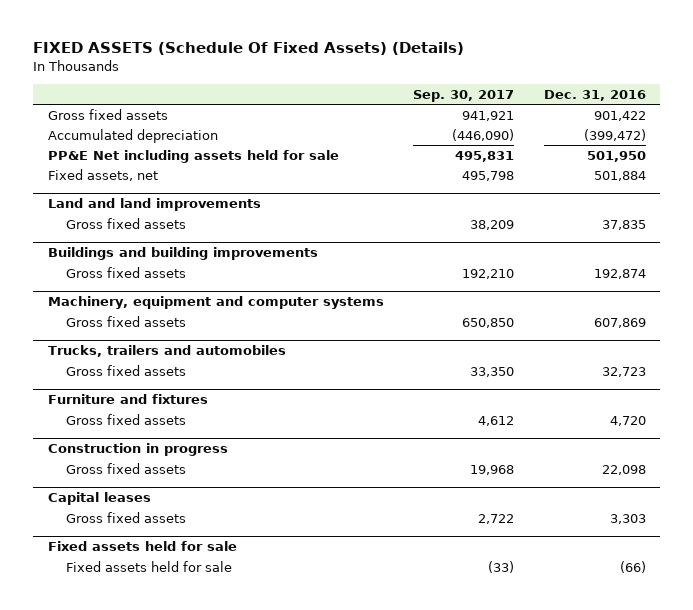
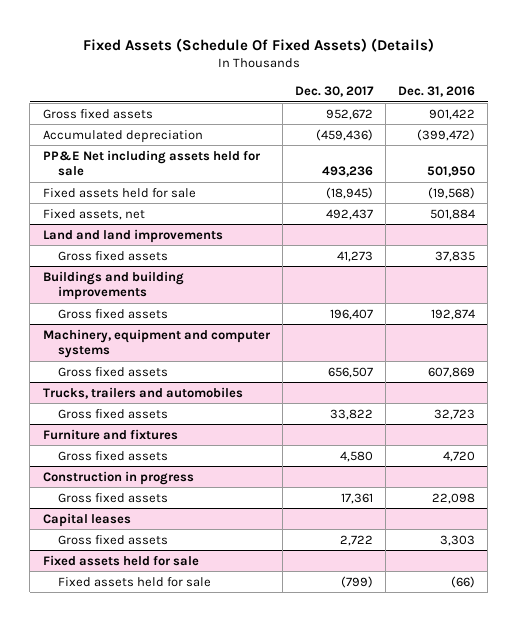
- FIXED ASSETS (Schedule Of Fixed Assets) (Details)
+ Fixed Assets (Schedule Of Fixed Assets) (Details)
- | Sep. 30, 2017 | Dec. 31, 2016
+ | Dec. 30, 2017 | Dec. 31, 2016
+ Fixed assets held for sale | (18,945) | (19,568)

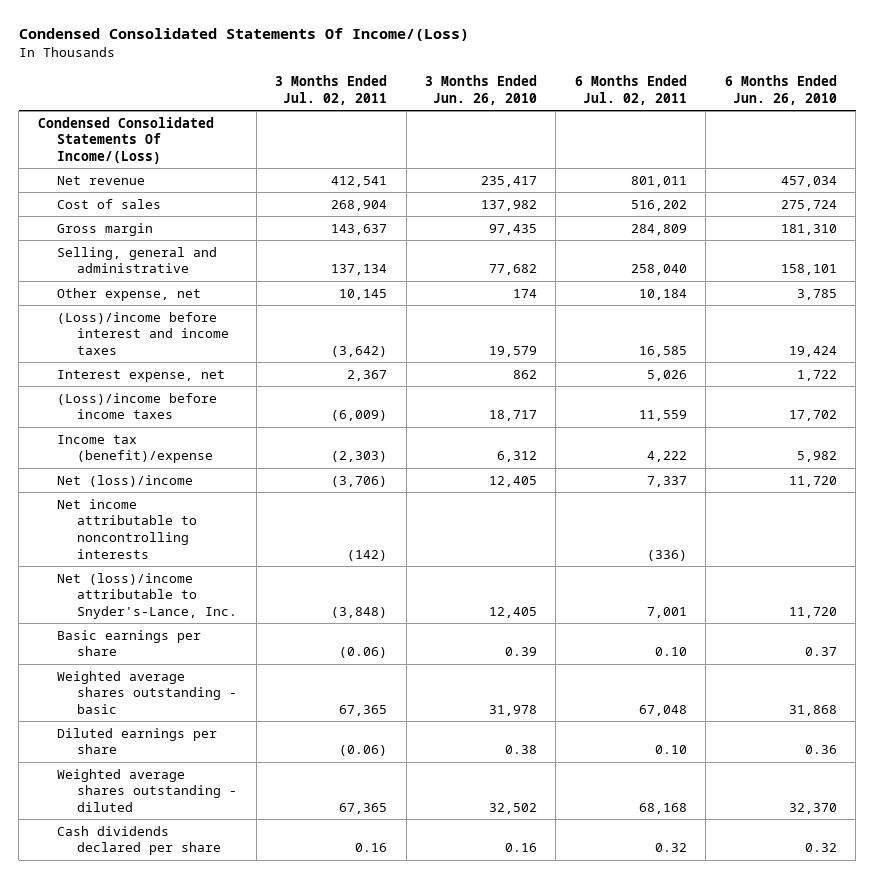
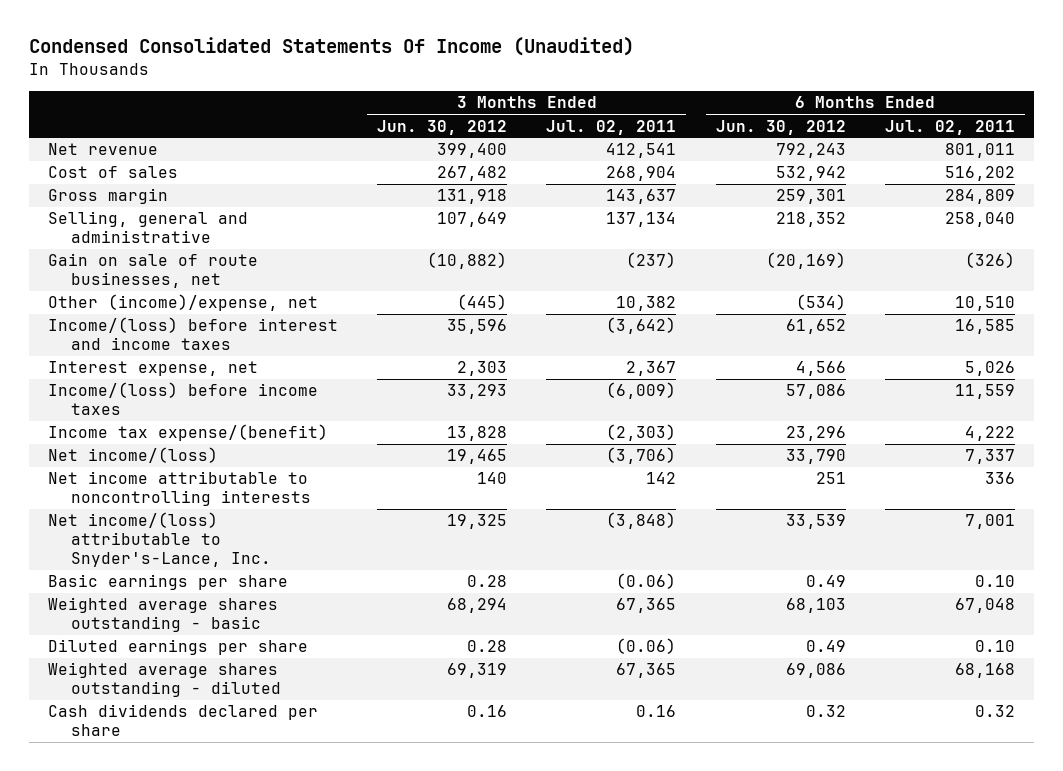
- Condensed Consolidated Statements Of Income/(Loss)
+ Condensed Consolidated Statements Of Income (Unaudited)
- | 3 Months Ended Jul. 02, 2011 | 3 Months Ended Jun. 26, 2010 | 6 Months Ended Jul. 02, 2011 | 6 Months Ended Jun. 26, 2010
+ | 3 Months Ended Jun. 30, 2012 | 3 Months Ended Jul. 02, 2011 | 6 Months Ended Jun. 30, 2012 | 6 Months Ended Jul. 02, 2011
- Condensed Consolidated Statements Of Income/(Loss)
- Other expense, net | 10,145 | 174 | 10,184 | 3,785
- (Loss)/income before interest and income taxes | (3,642) | 19,579 | 16,585 | 19,424
+ Gain on sale of route businesses, net | (10,882) | (237) | (20,169) | (326)
+ Other (income)/expense, net | (445) | 10,382 | (534) | 10,510
+ Income/(loss) before interest and income taxes | 35,596 | (3,642) | 61,652 | 16,585
- (Loss)/income before income taxes | (6,009) | 18,717 | 11,559 | 17,702
- Income tax (benefit)/expense | (2,303) | 6,312 | 4,222 | 5,982
- Net (loss)/income | (3,706) | 12,405 | 7,337 | 11,720
- Net income attributable to noncontrolling interests | (142) | | (336) |
- Net (loss)/income attributable to Snyder's-Lance, Inc. | (3,848) | 12,405 | 7,001 | 11,720
+ Income/(loss) before income taxes | 33,293 | (6,009) | 57,086 | 11,559
+ Income tax expense/(benefit) | 13,828 | (2,303) | 23,296 | 4,222
+ Net income/(loss) | 19,465 | (3,706) | 33,790 | 7,337
+ Net income attributable to noncontrolling interests | 140 | 142 | 251 | 336
+ Net income/(loss) attributable to Snyder's-Lance, Inc. | 19,325 | (3,848) | 33,539 | 7,001

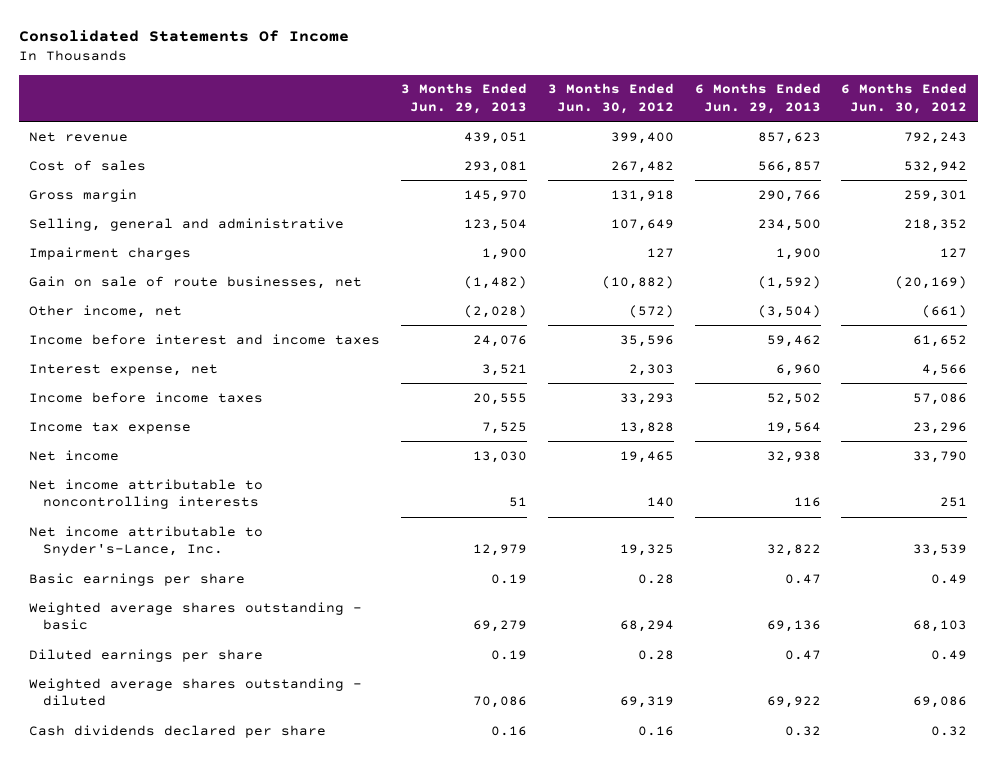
- Condensed Consolidated Statements Of Income (Unaudited)
+ Consolidated Statements Of Income
- | 3 Months Ended Jun. 30, 2012 | 3 Months Ended Jul. 02, 2011 | 6 Months Ended Jun. 30, 2012 | 6 Months Ended Jul. 02, 2011
+ | 3 Months Ended Jun. 29, 2013 | 3 Months Ended Jun. 30, 2012 | 6 Months Ended Jun. 29, 2013 | 6 Months Ended Jun. 30, 2012
+ Impairment charges | 1,900 | 127 | 1,900 | 127
- Other (income)/expense, net | (445) | 10,382 | (534) | 10,510
- Income/(loss) before interest and income taxes | 35,596 | (3,642) | 61,652 | 16,585
+ Other income, net | (2,028) | (572) | (3,504) | (661)
+ Income before interest and income taxes | 24,076 | 35,596 | 59,462 | 61,652
- Income/(loss) before income taxes | 33,293 | (6,009) | 57,086 | 11,559
- Income tax expense/(benefit) | 13,828 | (2,303) | 23,296 | 4,222
- Net income/(loss) | 19,465 | (3,706) | 33,790 | 7,337
+ Income before income taxes | 20,555 | 33,293 | 52,502 | 57,086
+ Income tax expense | 7,525 | 13,828 | 19,564 | 23,296
+ Net income | 13,030 | 19,465 | 32,938 | 33,790
- Net income/(loss) attributable to Snyder's-Lance, Inc. | 19,325 | (3,848) | 33,539 | 7,001
+ Net income attributable to Snyder's-Lance, Inc. | 12,979 | 19,325 | 32,822 | 33,539

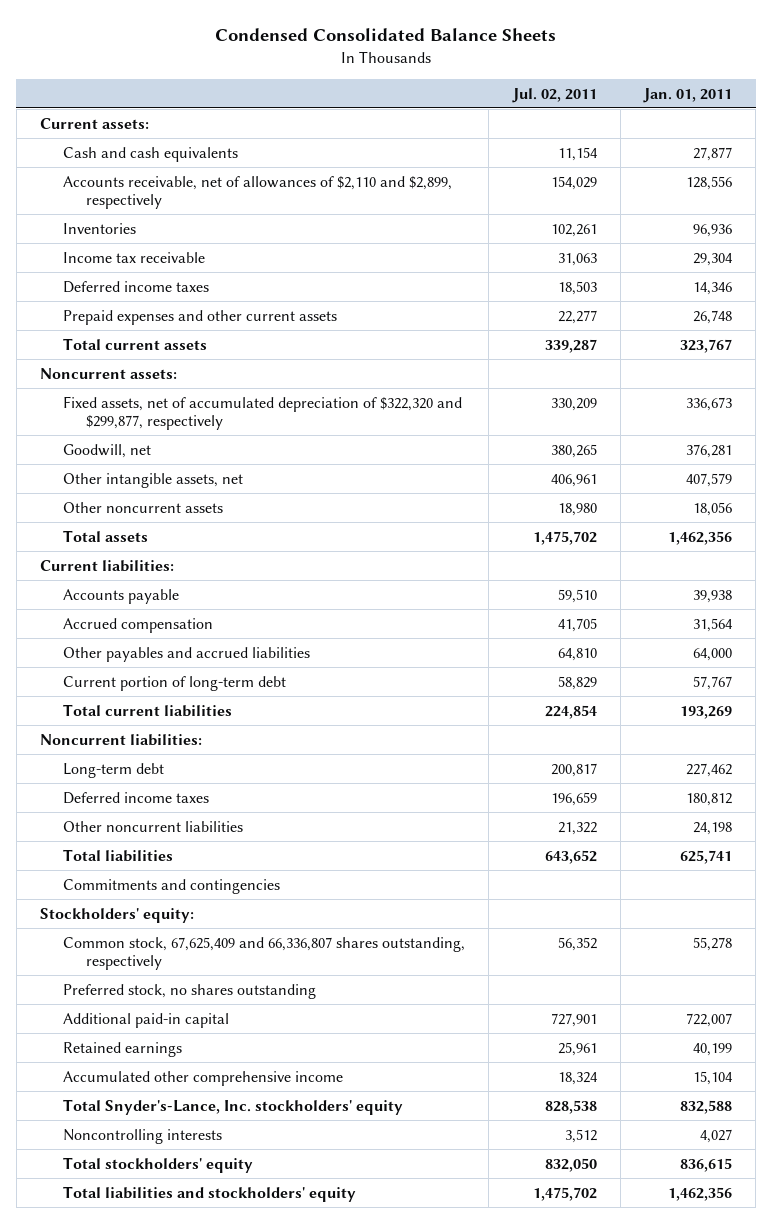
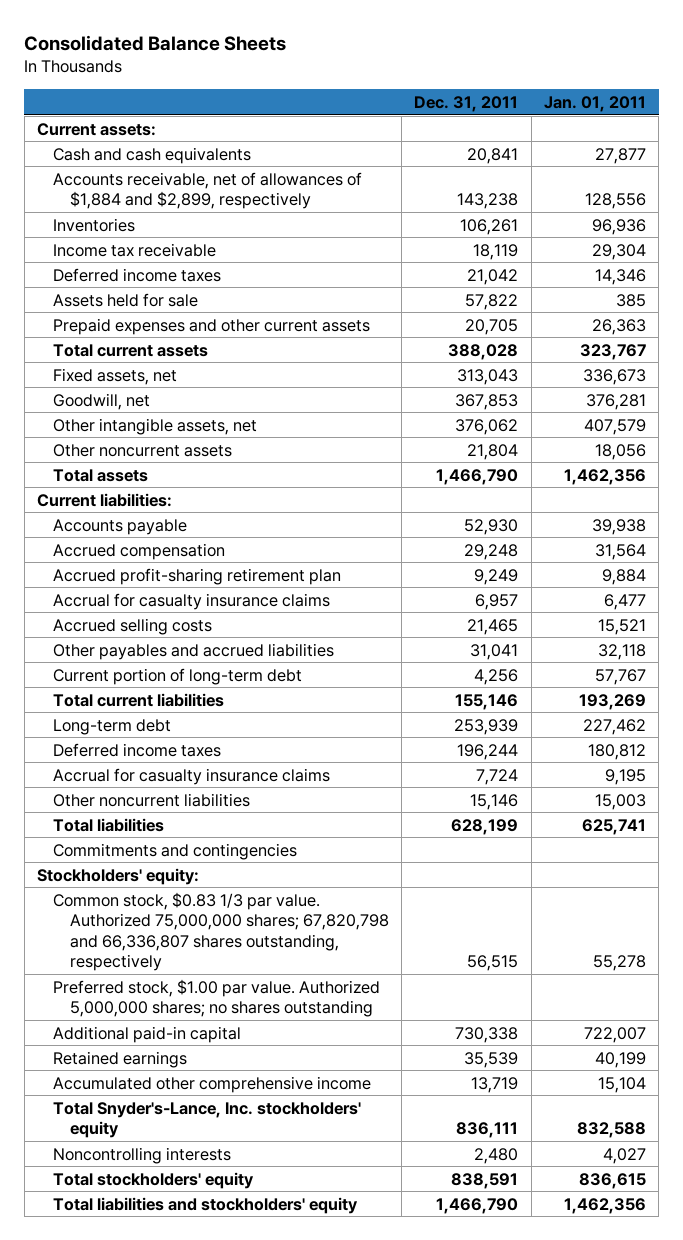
- Condensed Consolidated Balance Sheets
+ Consolidated Balance Sheets
- | Jul. 02, 2011 | Jan. 01, 2011
+ | Dec. 31, 2011 | Jan. 01, 2011
- Accounts receivable, net of allowances of $2,110 and $2,899, respectively | 154,029 | 128,556
+ Accounts receivable, net of allowances of $1,884 and $2,899, respectively | 143,238 | 128,556
- Prepaid expenses and other current assets | 22,277 | 26,748
+ Assets held for sale | 57,822 | 385
+ Prepaid expenses and other current assets | 20,705 | 26,363
- Noncurrent assets:
- Fixed assets, net of accumulated depreciation of $322,320 and $299,877, respectively | 330,209 | 336,673
+ Fixed assets, net | 313,043 | 336,673
- Other payables and accrued liabilities | 64,810 | 64,000
+ Accrued profit-sharing retirement plan | 9,249 | 9,884
+ Accrual for casualty insurance claims | 6,957 | 6,477
+ Accrued selling costs | 21,465 | 15,521
+ Other payables and accrued liabilities | 31,041 | 32,118
- Noncurrent liabilities:
- Other noncurrent liabilities | 21,322 | 24,198
+ Accrual for casualty insurance claims | 7,724 | 9,195
+ Other noncurrent liabilities | 15,146 | 15,003
- Common stock, 67,625,409 and 66,336,807 shares outstanding, respectively | 56,352 | 55,278
- Preferred stock, no shares outstanding
+ Common stock, $0.83 1/3 par value. Authorized 75,000,000 shares; 67,820,798 and 66,336,807 shares outstanding, respectively | 56,515 | 55,278
+ Preferred stock, $1.00 par value. Authorized 5,000,000 shares; no shares outstanding

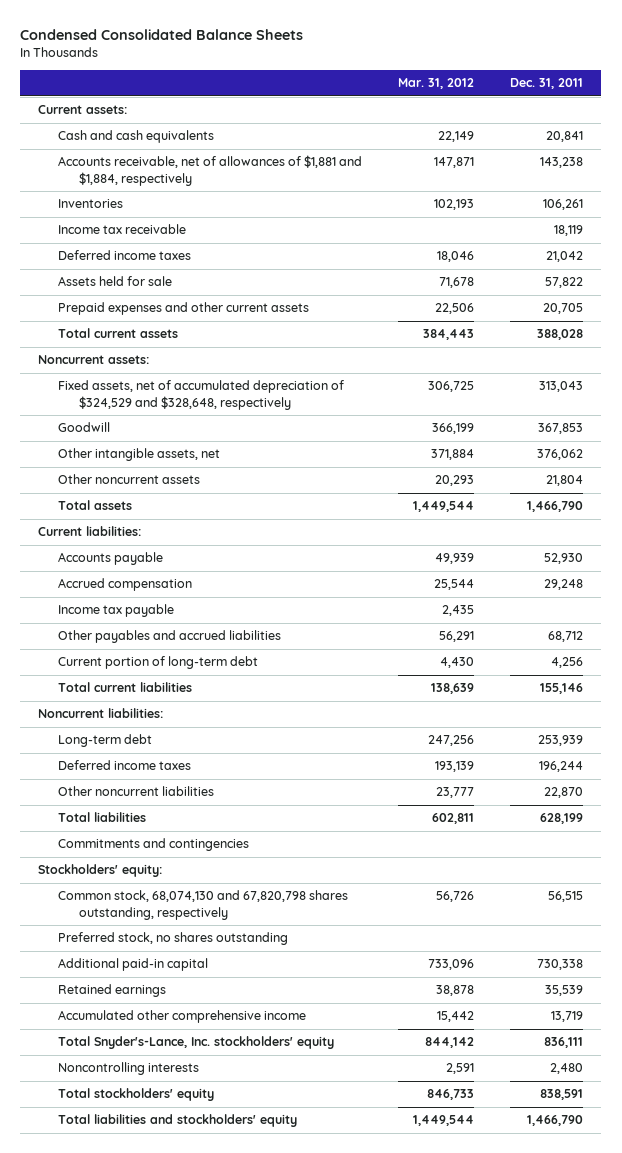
- Consolidated Balance Sheets
+ Condensed Consolidated Balance Sheets
- | Dec. 31, 2011 | Jan. 01, 2011
+ | Mar. 31, 2012 | Dec. 31, 2011
- Accounts receivable, net of allowances of $1,884 and $2,899, respectively | 143,238 | 128,556
+ Accounts receivable, net of allowances of $1,881 and $1,884, respectively | 147,871 | 143,238
- Fixed assets, net | 313,043 | 336,673
- Goodwill, net | 367,853 | 376,281
+ Noncurrent assets:
+ Fixed assets, net of accumulated depreciation of $324,529 and $328,648, respectively | 306,725 | 313,043
+ Goodwill | 366,199 | 367,853
- Accrued profit-sharing retirement plan | 9,249 | 9,884
- Accrual for casualty insurance claims | 6,957 | 6,477
- Accrued selling costs | 21,465 | 15,521
- Other payables and accrued liabilities | 31,041 | 32,118
+ Income tax payable | 2,435 |
+ Other payables and accrued liabilities | 56,291 | 68,712
+ Noncurrent liabilities:
- Accrual for casualty insurance claims | 7,724 | 9,195
- Other noncurrent liabilities | 15,146 | 15,003
+ Other noncurrent liabilities | 23,777 | 22,870
- Common stock, $0.83 1/3 par value. Authorized 75,000,000 shares; 67,820,798 and 66,336,807 shares outstanding, respectively | 56,515 | 55,278
- Preferred stock, $1.00 par value. Authorized 5,000,000 shares; no shares outstanding
+ Common stock, 68,074,130 and 67,820,798 shares outstanding, respectively | 56,726 | 56,515
+ Preferred stock, no shares outstanding

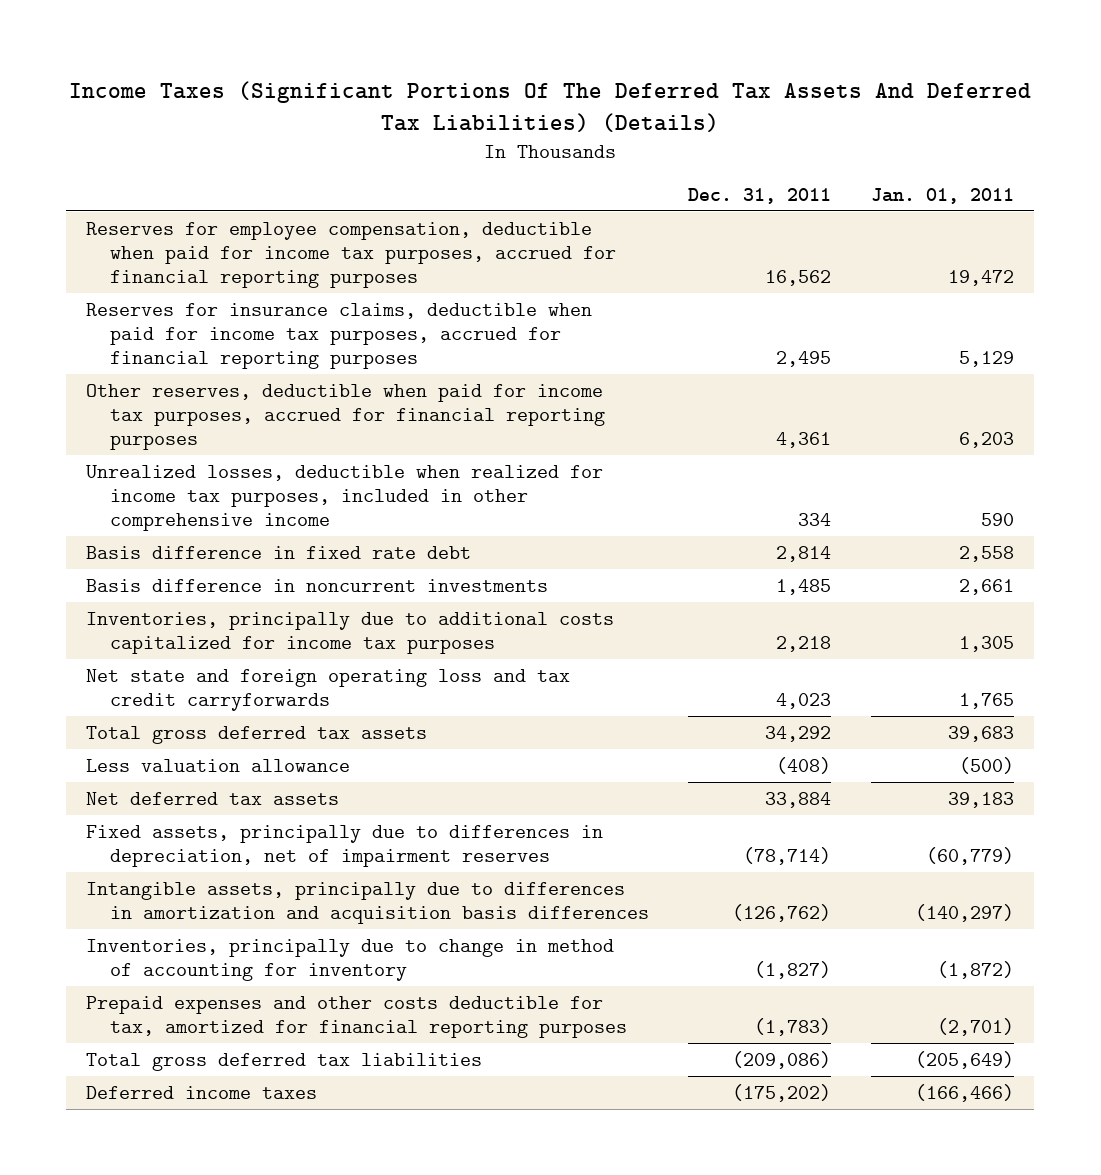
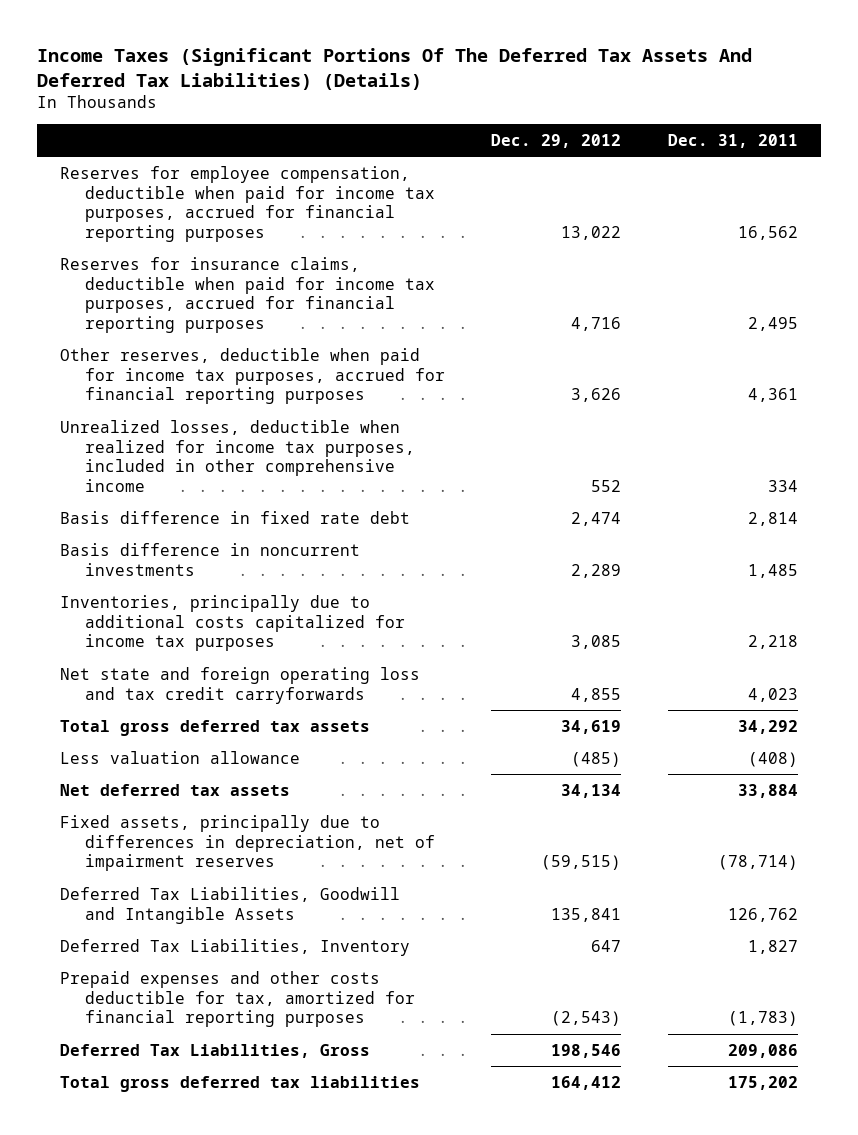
- | Dec. 31, 2011 | Jan. 01, 2011
+ | Dec. 29, 2012 | Dec. 31, 2011
- Intangible assets, principally due to differences in amortization and acquisition basis differences | (126,762) | (140,297)
- Inventories, principally due to change in method of accounting for inventory | (1,827) | (1,872)
+ Deferred Tax Liabilities, Goodwill and Intangible Assets | 135,841 | 126,762
+ Deferred Tax Liabilities, Inventory | 647 | 1,827
- Total gross deferred tax liabilities | (209,086) | (205,649)
- Deferred income taxes | (175,202) | (166,466)
+ Deferred Tax Liabilities, Gross | 198,546 | 209,086
+ Total gross deferred tax liabilities | 164,412 | 175,202

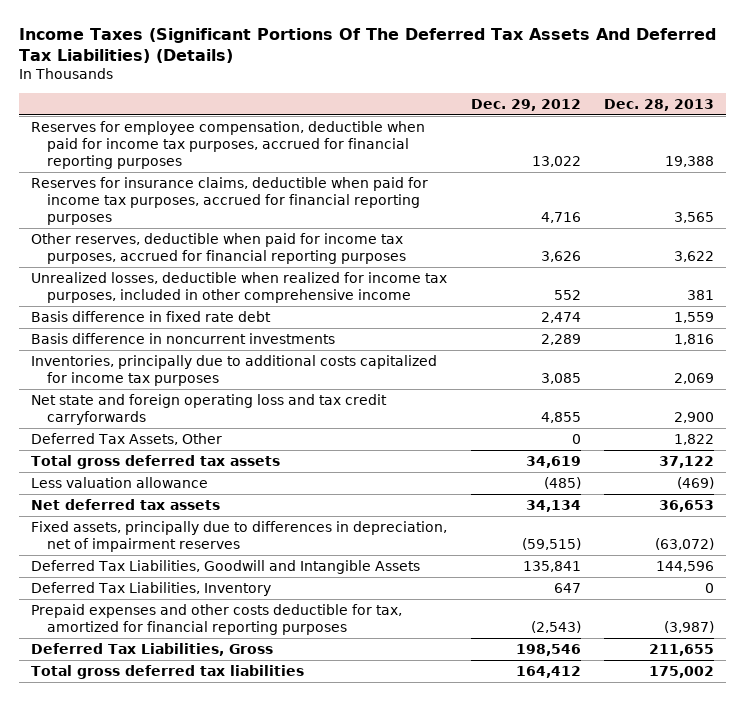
- | Dec. 29, 2012 | Dec. 31, 2011
+ | Dec. 29, 2012 | Dec. 28, 2013
+ Deferred Tax Assets, Other | 0 | 1,822

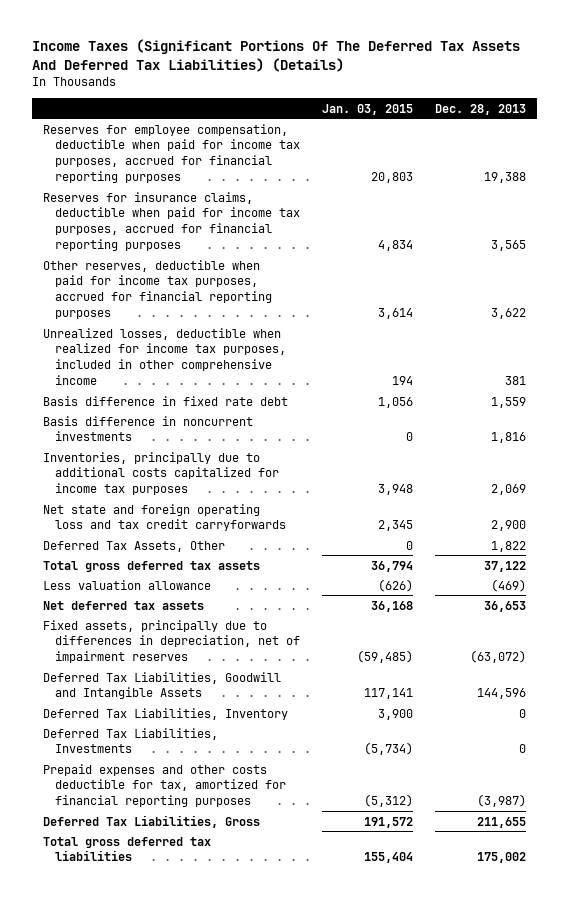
- | Dec. 29, 2012 | Dec. 28, 2013
+ | Jan. 03, 2015 | Dec. 28, 2013
+ Deferred Tax Liabilities, Investments | (5,734) | 0

